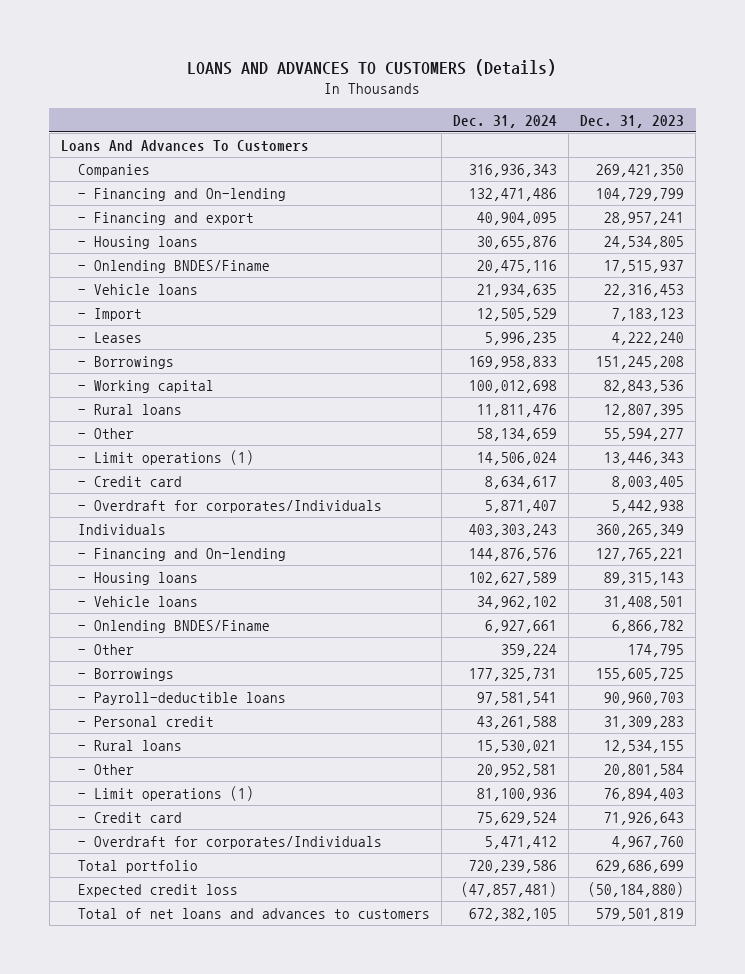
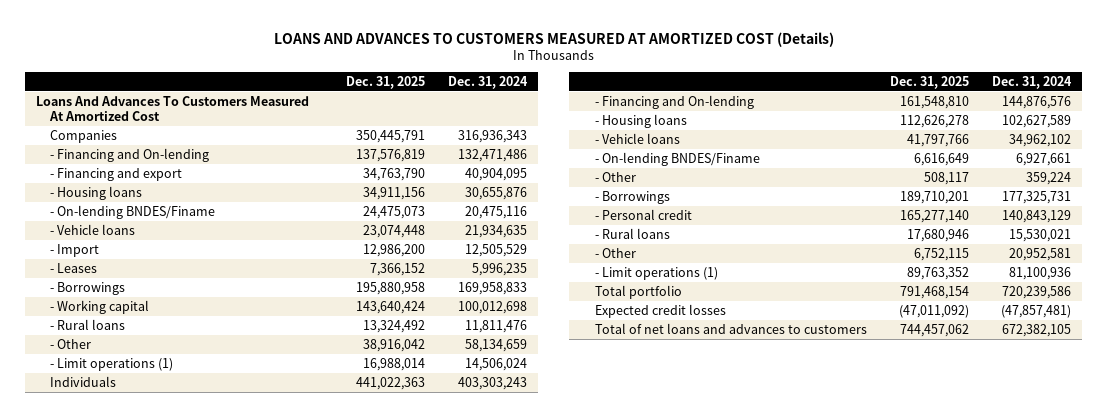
- LOANS AND ADVANCES TO CUSTOMERS (Details)
+ LOANS AND ADVANCES TO CUSTOMERS MEASURED AT AMORTIZED COST (Details)
- | Dec. 31, 2024 | Dec. 31, 2023
+ | Dec. 31, 2025 | Dec. 31, 2024
- Loans And Advances To Customers
+ Loans And Advances To Customers Measured At Amortized Cost
- - Onlending BNDES/Finame | 20,475,116 | 17,515,937
+ - On-lending BNDES/Finame | 24,475,073 | 20,475,116
- - Credit card | 8,634,617 | 8,003,405
- - Overdraft for corporates/Individuals | 5,871,407 | 5,442,938
- - Onlending BNDES/Finame | 6,927,661 | 6,866,782
+ - On-lending BNDES/Finame | 6,616,649 | 6,927,661
- - Payroll-deductible loans | 97,581,541 | 90,960,703
- - Personal credit | 43,261,588 | 31,309,283
+ - Personal credit | 165,277,140 | 140,843,129
- - Credit card | 75,629,524 | 71,926,643
- - Overdraft for corporates/Individuals | 5,471,412 | 4,967,760
- Expected credit loss | (47,857,481) | (50,184,880)
+ Expected credit losses | (47,011,092) | (47,857,481)

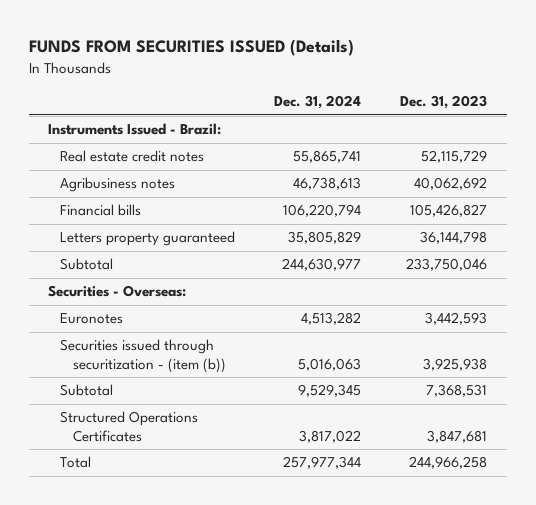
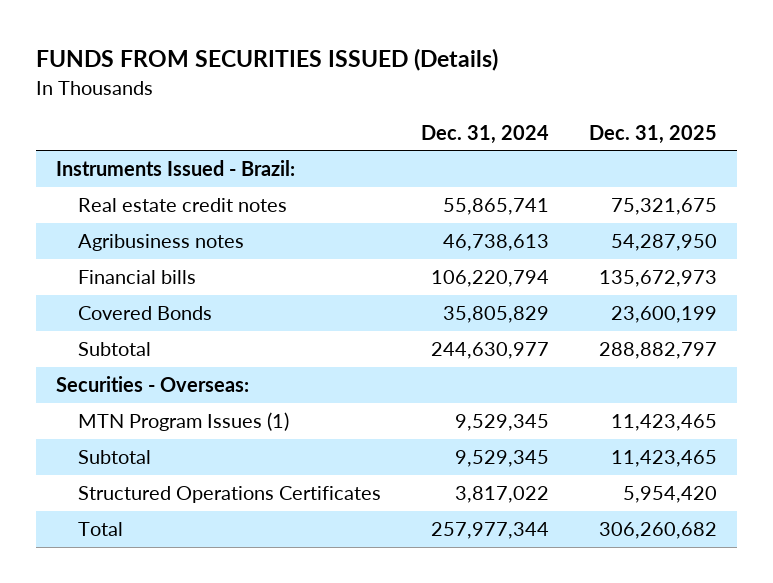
- | Dec. 31, 2024 | Dec. 31, 2023
+ | Dec. 31, 2024 | Dec. 31, 2025
- Letters property guaranteed | 35,805,829 | 36,144,798
+ Covered Bonds | 35,805,829 | 23,600,199
- Euronotes | 4,513,282 | 3,442,593
- Securities issued through securitization - (item (b)) | 5,016,063 | 3,925,938
+ MTN Program Issues (1) | 9,529,345 | 11,423,465

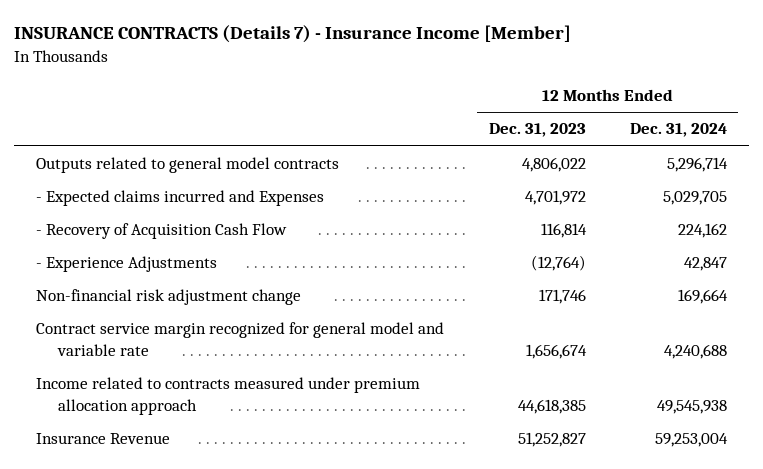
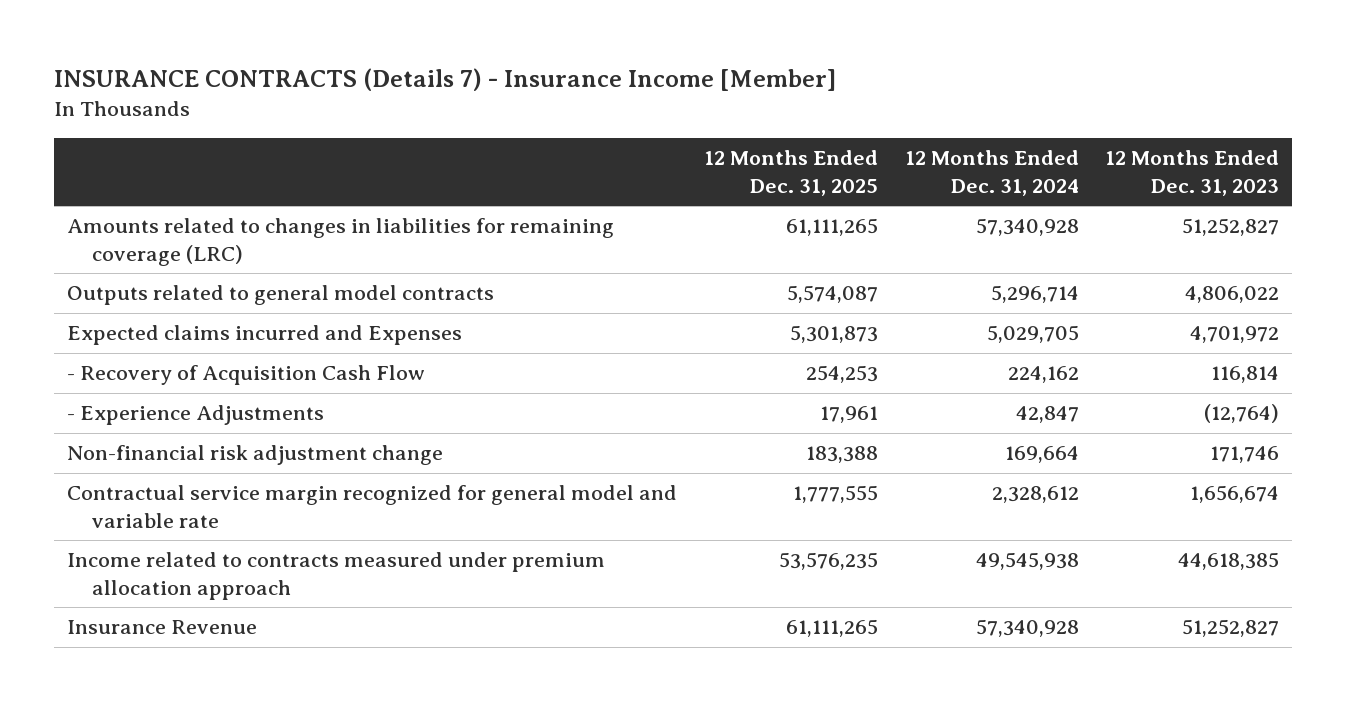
- | 12 Months Ended Dec. 31, 2023 | 12 Months Ended Dec. 31, 2024
+ | 12 Months Ended Dec. 31, 2025 | 12 Months Ended Dec. 31, 2024 | 12 Months Ended Dec. 31, 2023
+ Amounts related to changes in liabilities for remaining coverage (LRC) | 61,111,265 | 57,340,928 | 51,252,827
- - Expected claims incurred and Expenses | 4,701,972 | 5,029,705
+ Expected claims incurred and Expenses | 5,301,873 | 5,029,705 | 4,701,972
- Contract service margin recognized for general model and variable rate | 1,656,674 | 4,240,688
+ Contractual service margin recognized for general model and variable rate | 1,777,555 | 2,328,612 | 1,656,674
- Insurance Revenue | 51,252,827 | 59,253,004
+ Insurance Revenue | 61,111,265 | 57,340,928 | 51,252,827

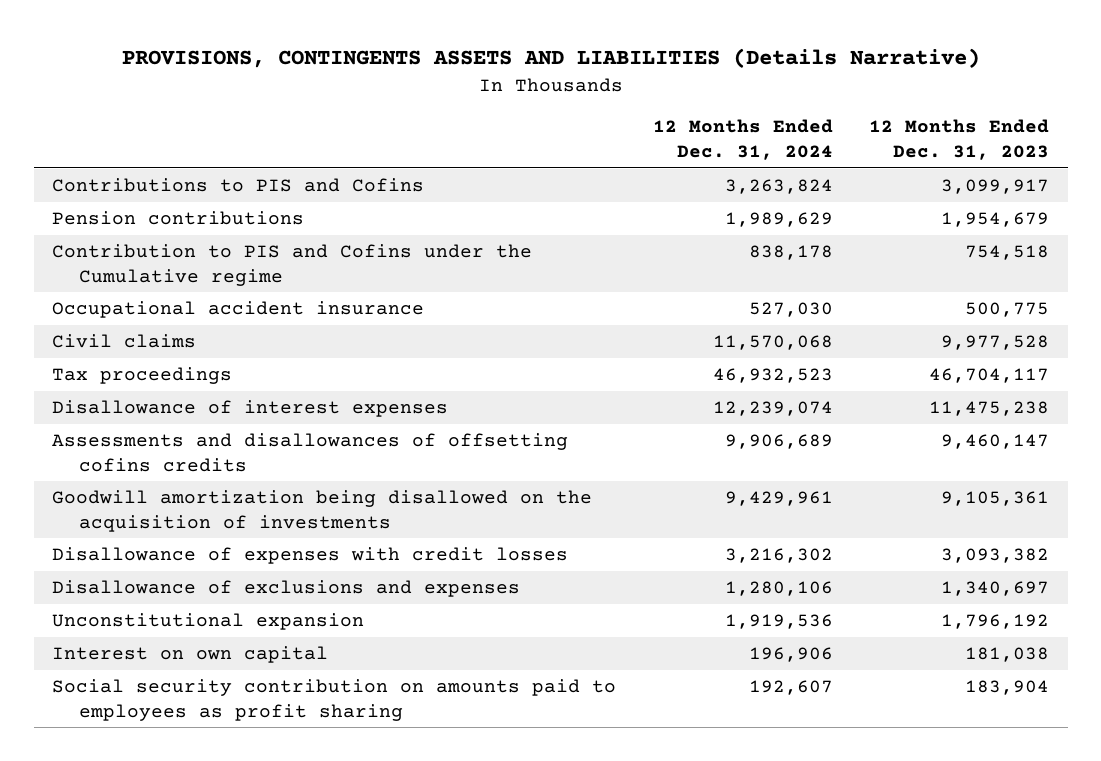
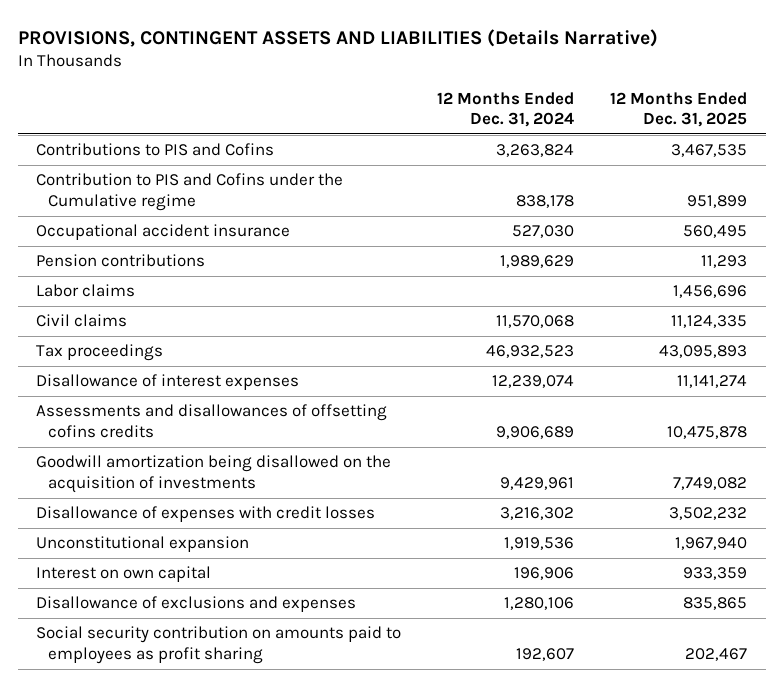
- PROVISIONS, CONTINGENTS ASSETS AND LIABILITIES (Details Narrative)
+ PROVISIONS, CONTINGENT ASSETS AND LIABILITIES (Details Narrative)
- | 12 Months Ended Dec. 31, 2024 | 12 Months Ended Dec. 31, 2023
+ | 12 Months Ended Dec. 31, 2024 | 12 Months Ended Dec. 31, 2025
moved down: Pension contributions | 1,989,629 | 11,293
+ Labor claims | | 1,456,696
moved down: Disallowance of exclusions and expenses | 1,280,106 | 835,865

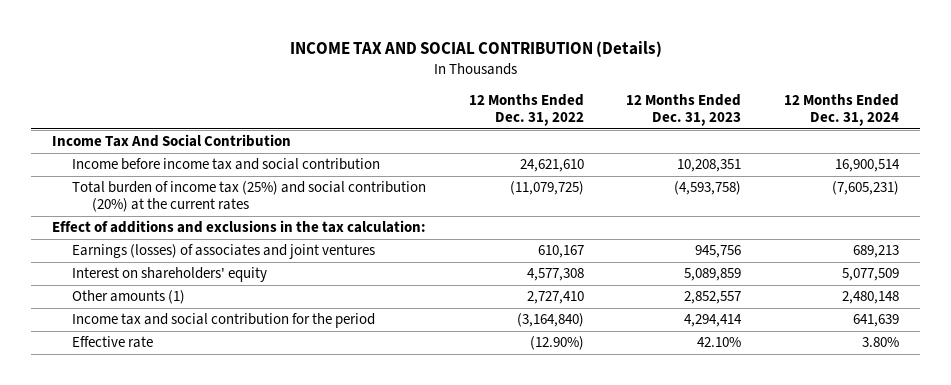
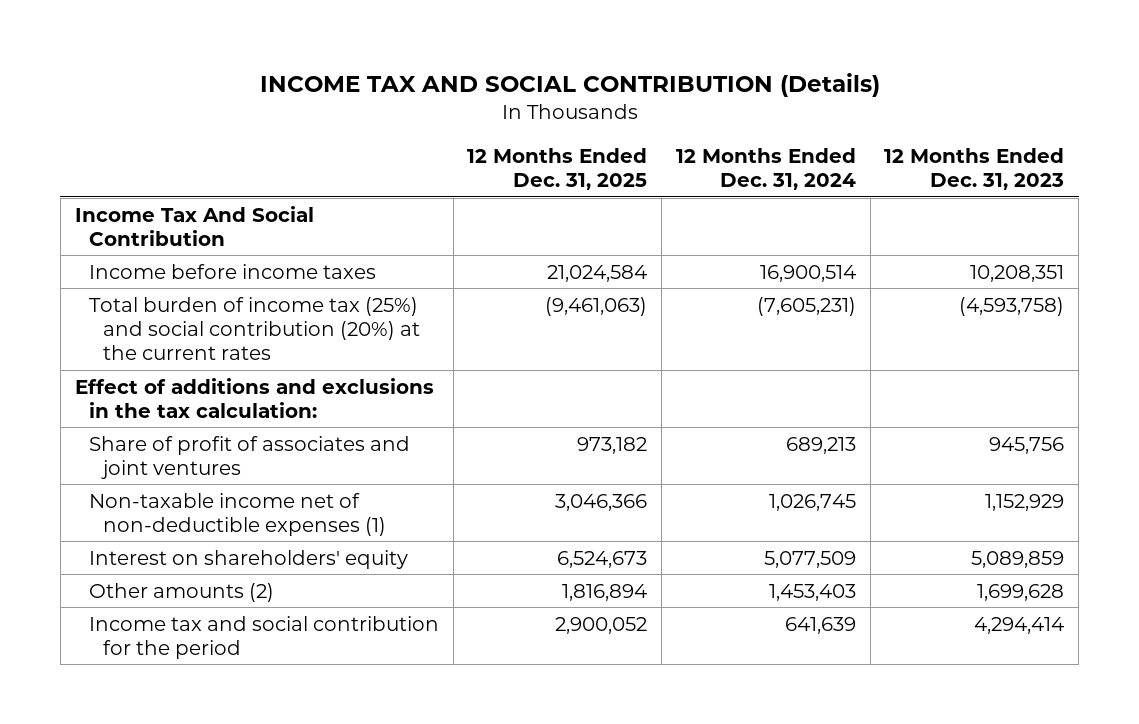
- | 12 Months Ended Dec. 31, 2022 | 12 Months Ended Dec. 31, 2023 | 12 Months Ended Dec. 31, 2024
+ | 12 Months Ended Dec. 31, 2025 | 12 Months Ended Dec. 31, 2024 | 12 Months Ended Dec. 31, 2023
- Income before income tax and social contribution | 24,621,610 | 10,208,351 | 16,900,514
+ Income before income taxes | 21,024,584 | 16,900,514 | 10,208,351
- Earnings (losses) of associates and joint ventures | 610,167 | 945,756 | 689,213
+ Share of profit of associates and joint ventures | 973,182 | 689,213 | 945,756
+ Non-taxable income net of non-deductible expenses (1) | 3,046,366 | 1,026,745 | 1,152,929
- Other amounts (1) | 2,727,410 | 2,852,557 | 2,480,148
+ Other amounts (2) | 1,816,894 | 1,453,403 | 1,699,628
- Effective rate | (12.90%) | 42.10% | 3.80%

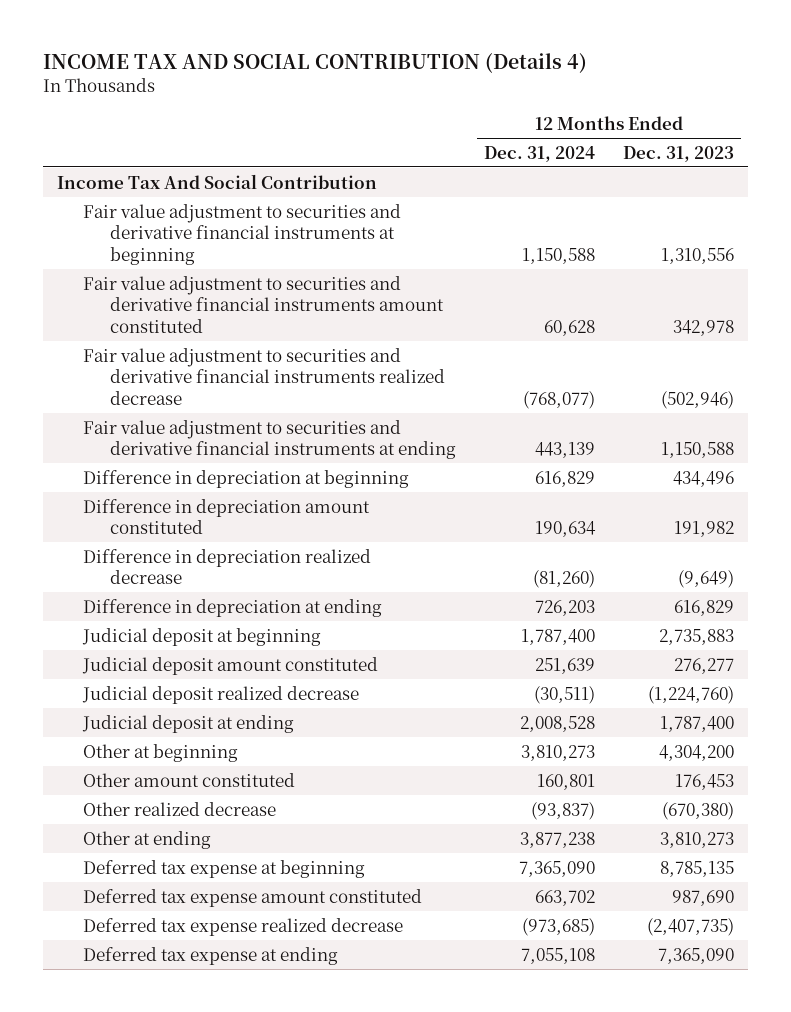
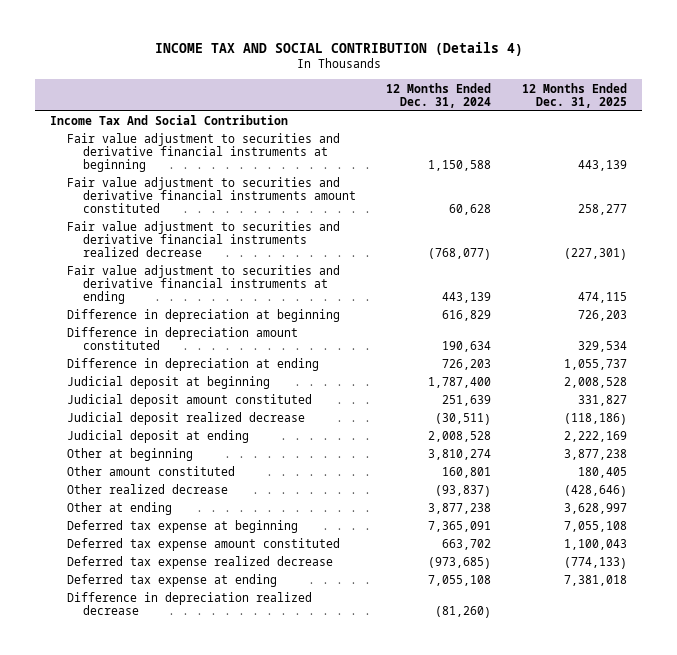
- | 12 Months Ended Dec. 31, 2024 | 12 Months Ended Dec. 31, 2023
+ | 12 Months Ended Dec. 31, 2024 | 12 Months Ended Dec. 31, 2025
- Other at beginning | 3,810,273 | 4,304,200
+ Other at beginning | 3,810,274 | 3,877,238
- Deferred tax expense at beginning | 7,365,090 | 8,785,135
+ Deferred tax expense at beginning | 7,365,091 | 7,055,108
moved down: Difference in depreciation realized decrease | (81,260) |

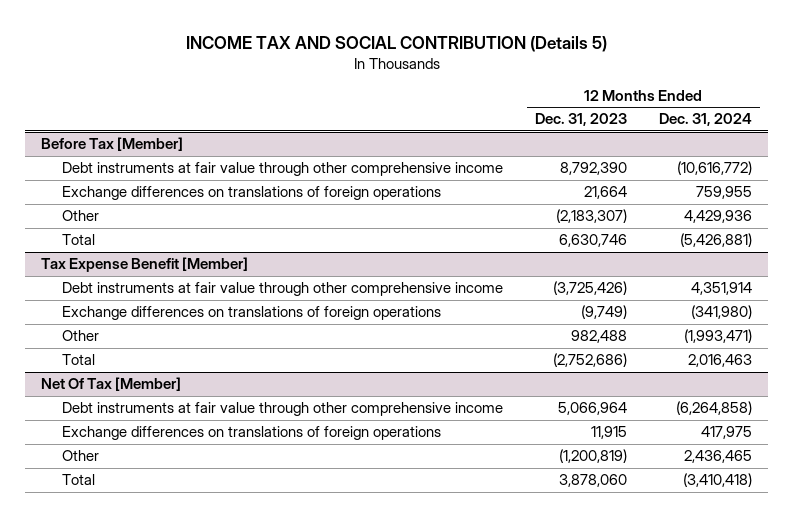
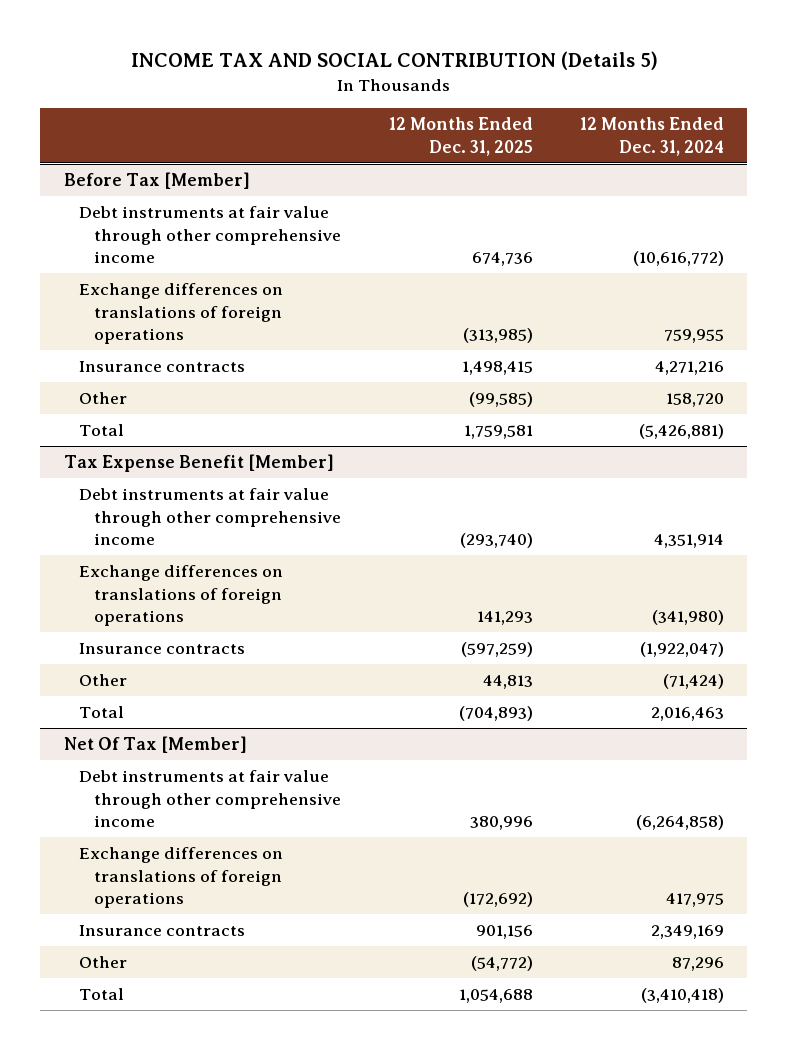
- | 12 Months Ended Dec. 31, 2023 | 12 Months Ended Dec. 31, 2024
+ | 12 Months Ended Dec. 31, 2025 | 12 Months Ended Dec. 31, 2024
@ Before Tax [Member]
- Other | (2,183,307) | 4,429,936
+ Insurance contracts | 1,498,415 | 4,271,216
+ Other | (99,585) | 158,720
@ Tax Expense Benefit [Member]
- Other | 982,488 | (1,993,471)
+ Insurance contracts | (597,259) | (1,922,047)
+ Other | 44,813 | (71,424)
@ Net Of Tax [Member]
- Other | (1,200,819) | 2,436,465
+ Insurance contracts | 901,156 | 2,349,169
+ Other | (54,772) | 87,296

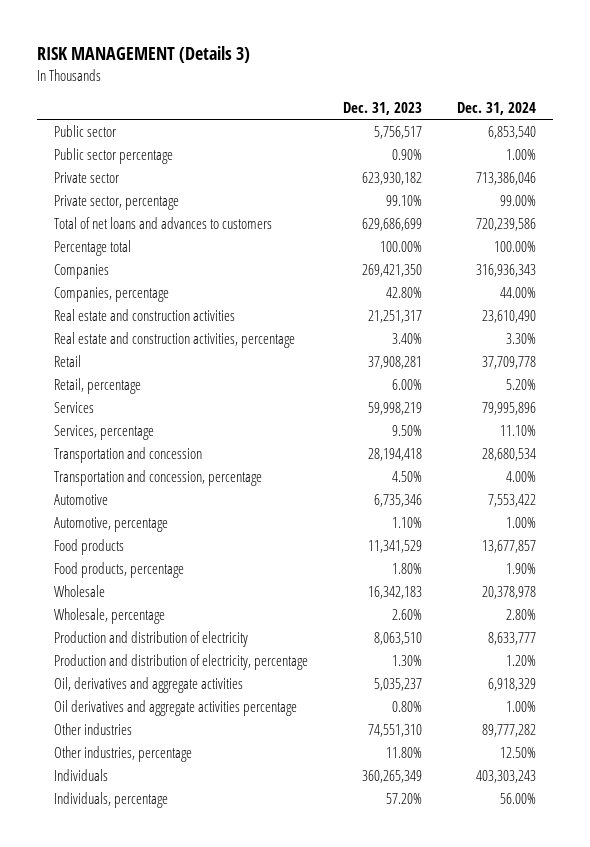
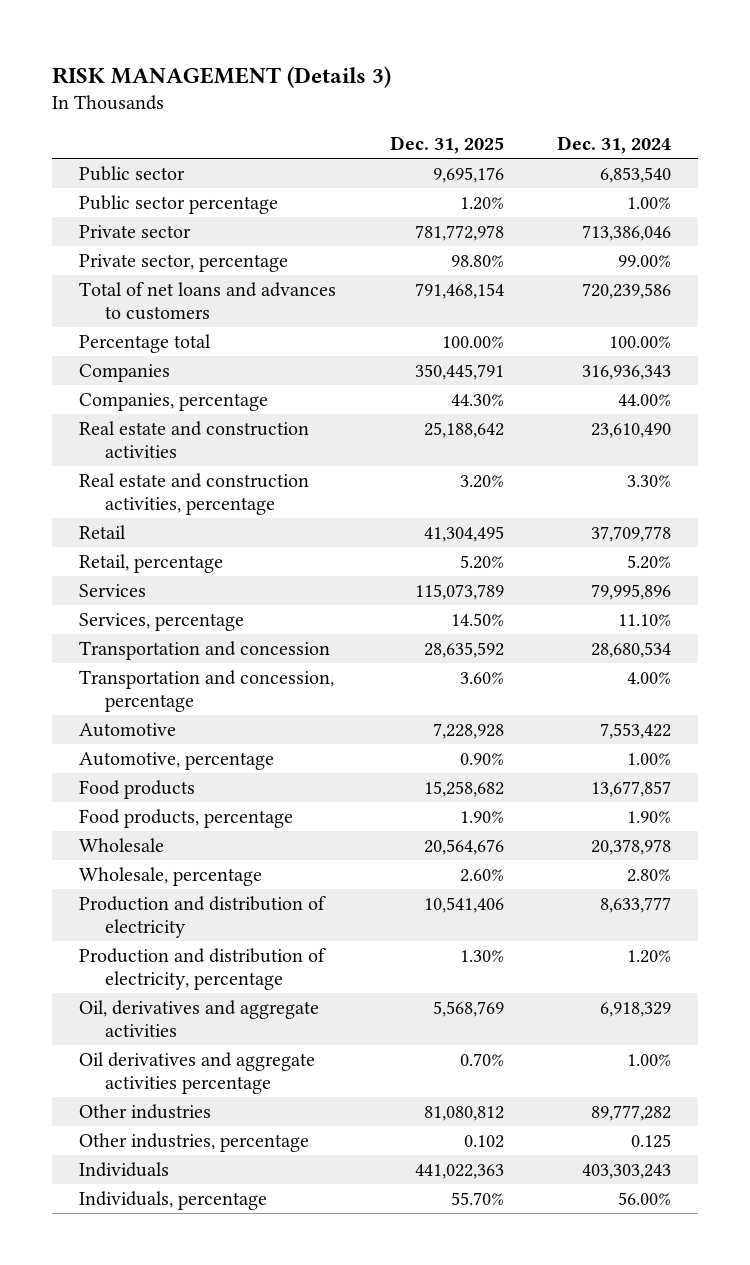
- | Dec. 31, 2023 | Dec. 31, 2024
+ | Dec. 31, 2025 | Dec. 31, 2024
- Other industries, percentage | 11.80% | 12.50%
+ Other industries, percentage | 0.102 | 0.125

